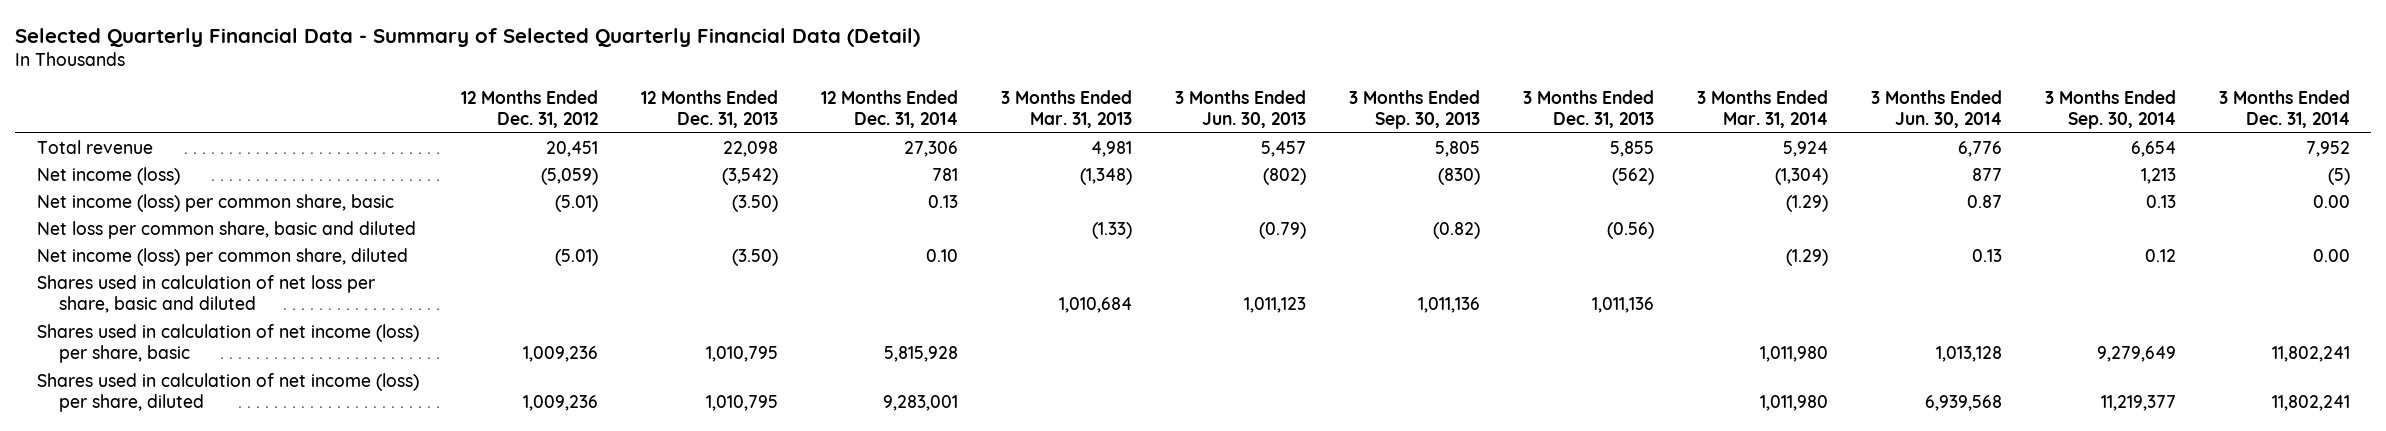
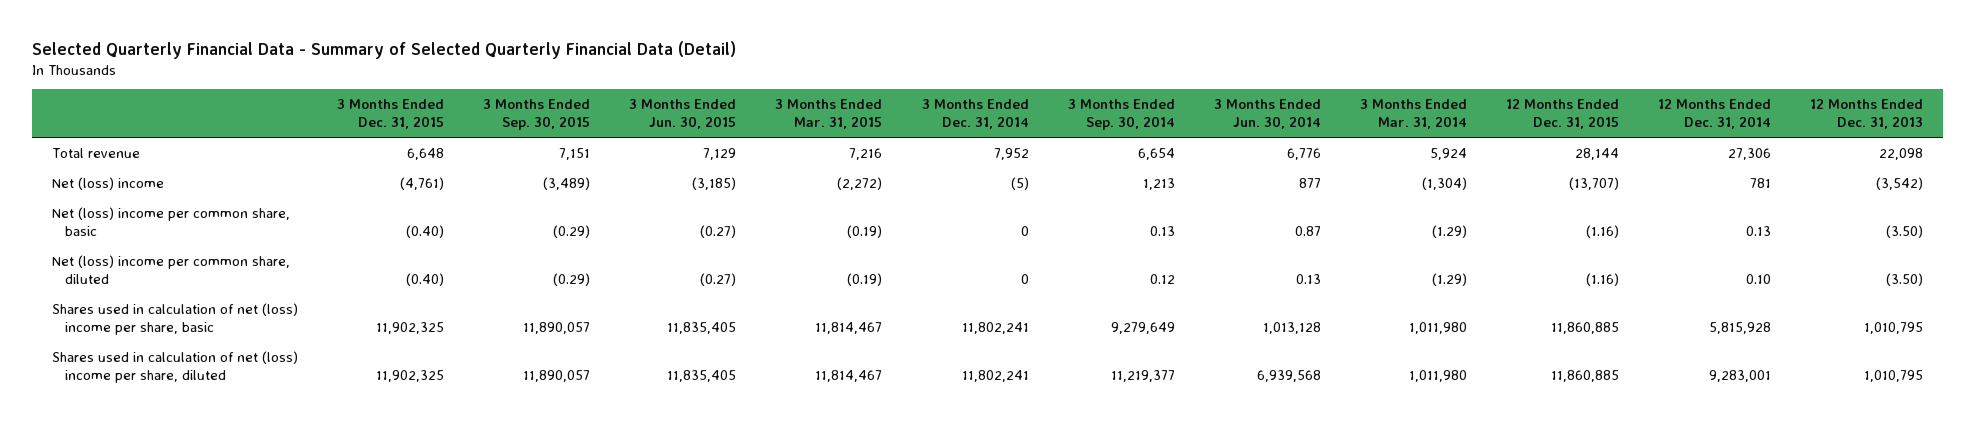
- | 12 Months Ended Dec. 31, 2012 | 12 Months Ended Dec. 31, 2013 | 12 Months Ended Dec. 31, 2014 | 3 Months Ended Mar. 31, 2013 | 3 Months Ended Jun. 30, 2013 | 3 Months Ended Sep. 30, 2013 | 3 Months Ended Dec. 31, 2013 | 3 Months Ended Mar. 31, 2014 | 3 Months Ended Jun. 30, 2014 | 3 Months Ended Sep. 30, 2014 | 3 Months Ended Dec. 31, 2014
+ | 3 Months Ended Dec. 31, 2015 | 3 Months Ended Sep. 30, 2015 | 3 Months Ended Jun. 30, 2015 | 3 Months Ended Mar. 31, 2015 | 3 Months Ended Dec. 31, 2014 | 3 Months Ended Sep. 30, 2014 | 3 Months Ended Jun. 30, 2014 | 3 Months Ended Mar. 31, 2014 | 12 Months Ended Dec. 31, 2015 | 12 Months Ended Dec. 31, 2014 | 12 Months Ended Dec. 31, 2013
- Net income (loss) | (5,059) | (3,542) | 781 | (1,348) | (802) | (830) | (562) | (1,304) | 877 | 1,213 | (5)
- Net income (loss) per common share, basic | (5.01) | (3.50) | 0.13 | | | | | (1.29) | 0.87 | 0.13 | 0.00
- Net loss per common share, basic and diluted | | | | (1.33) | (0.79) | (0.82) | (0.56) | | | |
- Net income (loss) per common share, diluted | (5.01) | (3.50) | 0.10 | | | | | (1.29) | 0.13 | 0.12 | 0.00
- Shares used in calculation of net loss per share, basic and diluted | | | | 1,010,684 | 1,011,123 | 1,011,136 | 1,011,136 | | | |
- Shares used in calculation of net income (loss) per share, basic | 1,009,236 | 1,010,795 | 5,815,928 | | | | | 1,011,980 | 1,013,128 | 9,279,649 | 11,802,241
- Shares used in calculation of net income (loss) per share, diluted | 1,009,236 | 1,010,795 | 9,283,001 | | | | | 1,011,980 | 6,939,568 | 11,219,377 | 11,802,241
+ Net (loss) income | (4,761) | (3,489) | (3,185) | (2,272) | (5) | 1,213 | 877 | (1,304) | (13,707) | 781 | (3,542)
+ Net (loss) income per common share, basic | (0.40) | (0.29) | (0.27) | (0.19) | 0 | 0.13 | 0.87 | (1.29) | (1.16) | 0.13 | (3.50)
+ Net (loss) income per common share, diluted | (0.40) | (0.29) | (0.27) | (0.19) | 0 | 0.12 | 0.13 | (1.29) | (1.16) | 0.10 | (3.50)
+ Shares used in calculation of net (loss) income per share, basic | 11,902,325 | 11,890,057 | 11,835,405 | 11,814,467 | 11,802,241 | 9,279,649 | 1,013,128 | 1,011,980 | 11,860,885 | 5,815,928 | 1,010,795
+ Shares used in calculation of net (loss) income per share, diluted | 11,902,325 | 11,890,057 | 11,835,405 | 11,814,467 | 11,802,241 | 11,219,377 | 6,939,568 | 1,011,980 | 11,860,885 | 9,283,001 | 1,010,795

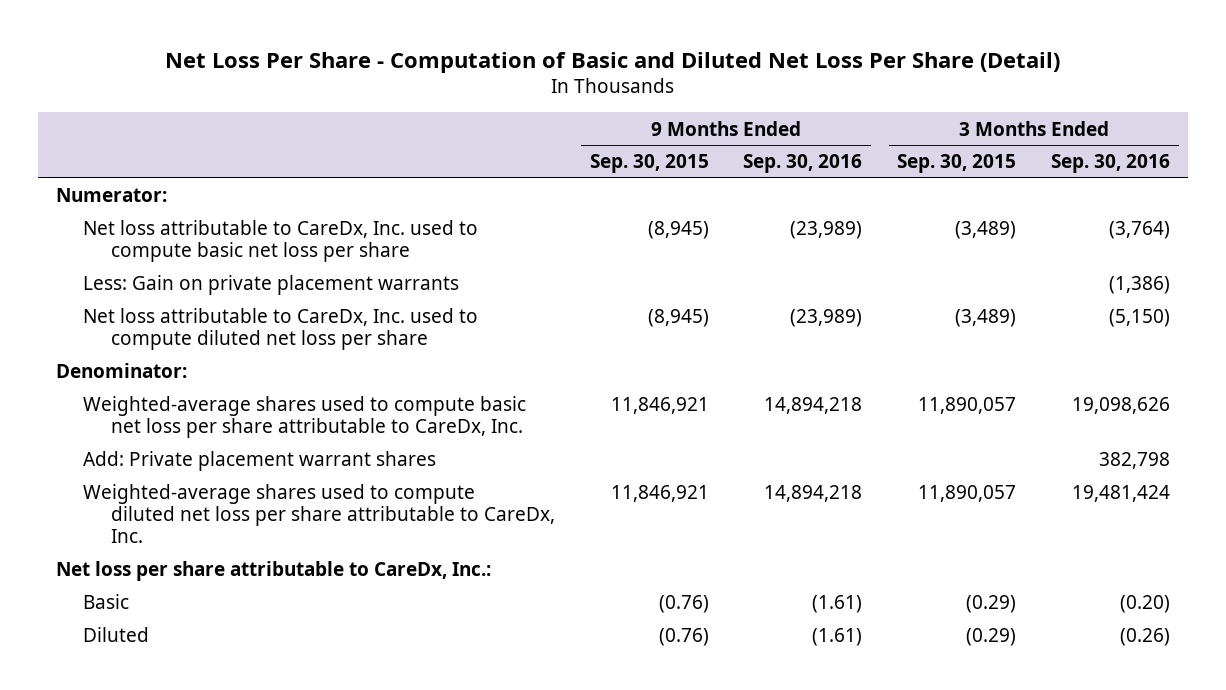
- Selected Quarterly Financial Data - Summary of Selected Quarterly Financial Data (Detail)
+ Net Loss Per Share - Computation of Basic and Diluted Net Loss Per Share (Detail)
- | 3 Months Ended Dec. 31, 2015 | 3 Months Ended Sep. 30, 2015 | 3 Months Ended Jun. 30, 2015 | 3 Months Ended Mar. 31, 2015 | 3 Months Ended Dec. 31, 2014 | 3 Months Ended Sep. 30, 2014 | 3 Months Ended Jun. 30, 2014 | 3 Months Ended Mar. 31, 2014 | 12 Months Ended Dec. 31, 2015 | 12 Months Ended Dec. 31, 2014 | 12 Months Ended Dec. 31, 2013
+ | 9 Months Ended Sep. 30, 2015 | 9 Months Ended Sep. 30, 2016 | 3 Months Ended Sep. 30, 2015 | 3 Months Ended Sep. 30, 2016
- Total revenue | 6,648 | 7,151 | 7,129 | 7,216 | 7,952 | 6,654 | 6,776 | 5,924 | 28,144 | 27,306 | 22,098
- Net (loss) income | (4,761) | (3,489) | (3,185) | (2,272) | (5) | 1,213 | 877 | (1,304) | (13,707) | 781 | (3,542)
- Net (loss) income per common share, basic | (0.40) | (0.29) | (0.27) | (0.19) | 0 | 0.13 | 0.87 | (1.29) | (1.16) | 0.13 | (3.50)
- Net (loss) income per common share, diluted | (0.40) | (0.29) | (0.27) | (0.19) | 0 | 0.12 | 0.13 | (1.29) | (1.16) | 0.10 | (3.50)
- Shares used in calculation of net (loss) income per share, basic | 11,902,325 | 11,890,057 | 11,835,405 | 11,814,467 | 11,802,241 | 9,279,649 | 1,013,128 | 1,011,980 | 11,860,885 | 5,815,928 | 1,010,795
- Shares used in calculation of net (loss) income per share, diluted | 11,902,325 | 11,890,057 | 11,835,405 | 11,814,467 | 11,802,241 | 11,219,377 | 6,939,568 | 1,011,980 | 11,860,885 | 9,283,001 | 1,010,795
+ Numerator:
+ Net loss attributable to CareDx, Inc. used to compute basic net loss per share | (8,945) | (23,989) | (3,489) | (3,764)
+ Less: Gain on private placement warrants | | | | (1,386)
+ Net loss attributable to CareDx, Inc. used to compute diluted net loss per share | (8,945) | (23,989) | (3,489) | (5,150)
+ Denominator:
+ Weighted-average shares used to compute basic net loss per share attributable to CareDx, Inc. | 11,846,921 | 14,894,218 | 11,890,057 | 19,098,626
+ Add: Private placement warrant shares | | | | 382,798
+ Weighted-average shares used to compute diluted net loss per share attributable to CareDx, Inc. | 11,846,921 | 14,894,218 | 11,890,057 | 19,481,424
+ Net loss per share attributable to CareDx, Inc.:
+ Basic | (0.76) | (1.61) | (0.29) | (0.20)
+ Diluted | (0.76) | (1.61) | (0.29) | (0.26)

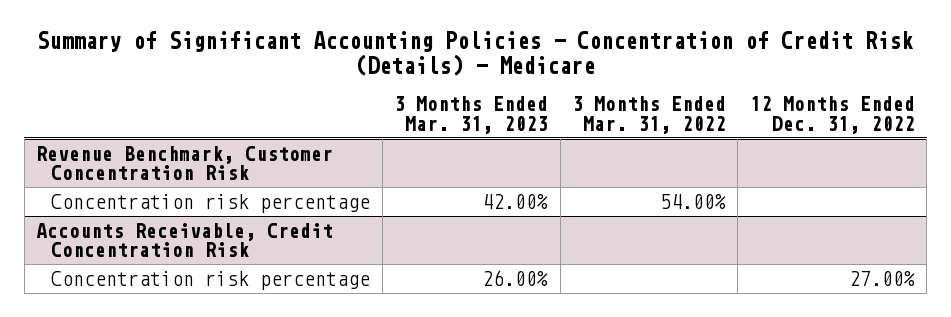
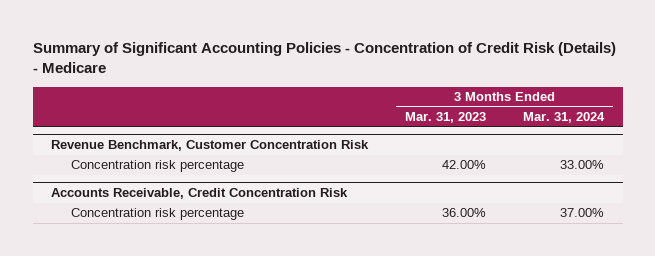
- | 3 Months Ended Mar. 31, 2023 | 3 Months Ended Mar. 31, 2022 | 12 Months Ended Dec. 31, 2022
+ | 3 Months Ended Mar. 31, 2023 | 3 Months Ended Mar. 31, 2024
@ Accounts Receivable, Credit Concentration Risk
- Concentration risk percentage | 26.00% | | 27.00%
+ Concentration risk percentage | 36.00% | 37.00%

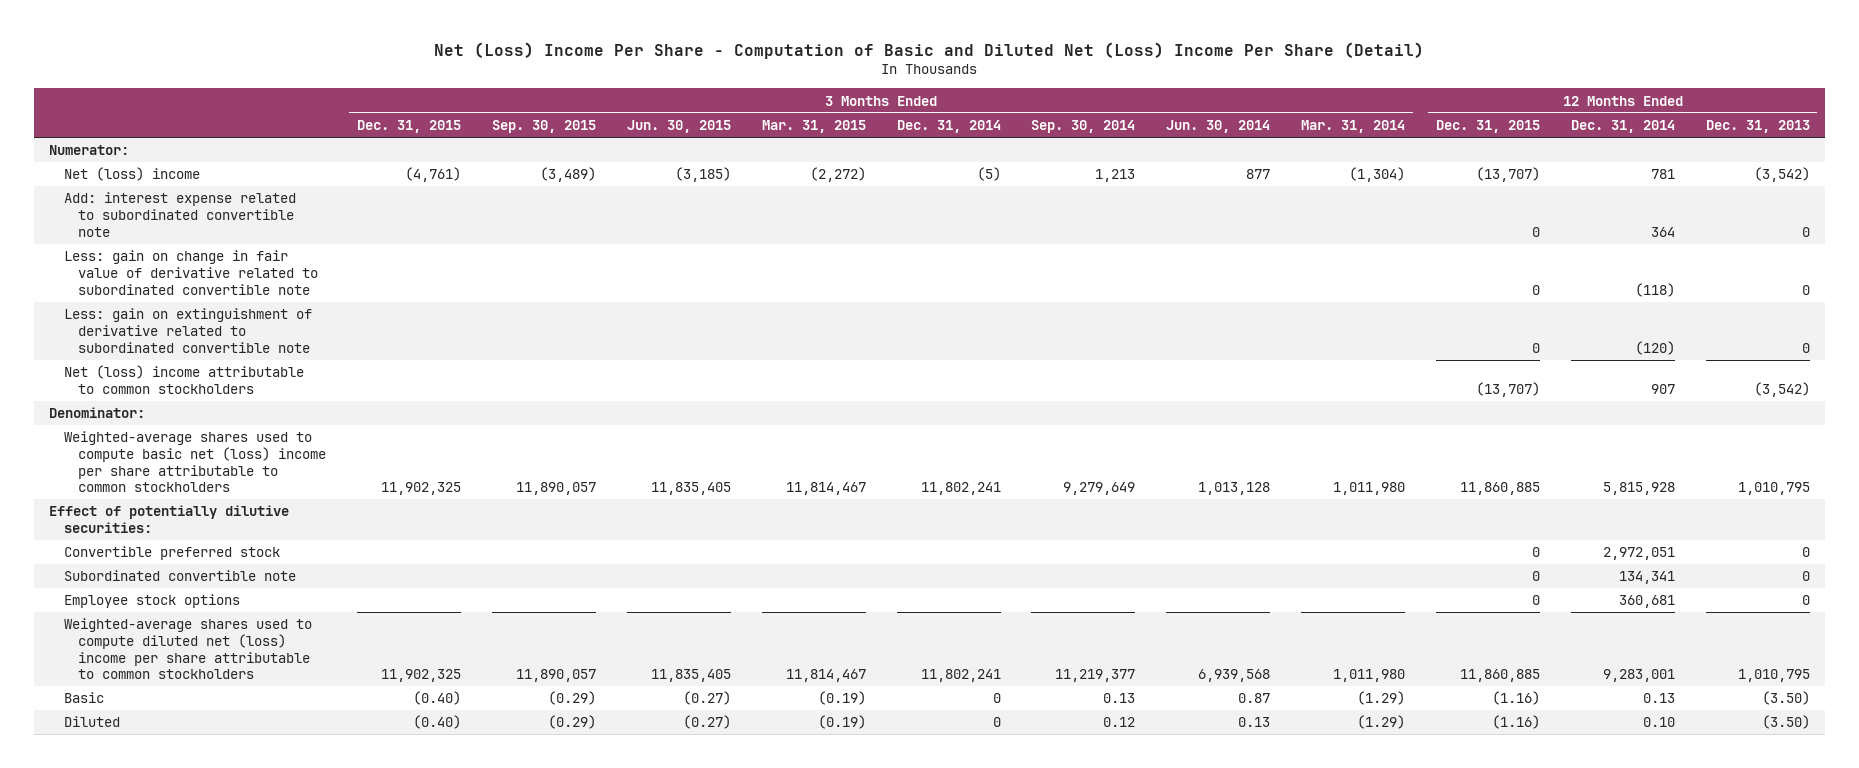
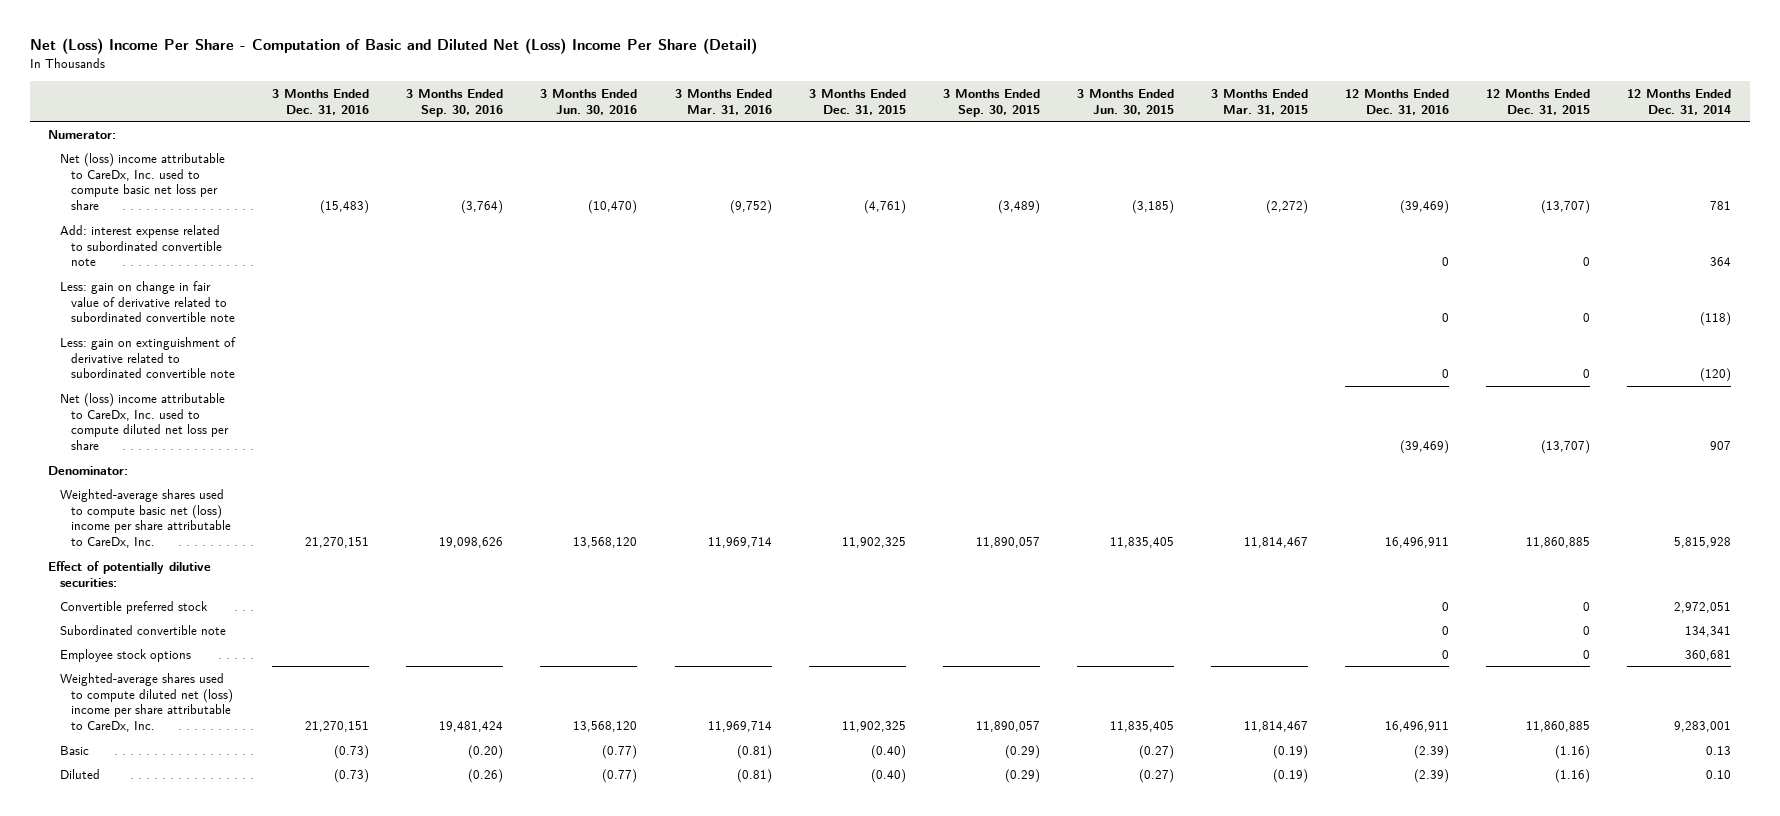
- | 3 Months Ended Dec. 31, 2015 | 3 Months Ended Sep. 30, 2015 | 3 Months Ended Jun. 30, 2015 | 3 Months Ended Mar. 31, 2015 | 3 Months Ended Dec. 31, 2014 | 3 Months Ended Sep. 30, 2014 | 3 Months Ended Jun. 30, 2014 | 3 Months Ended Mar. 31, 2014 | 12 Months Ended Dec. 31, 2015 | 12 Months Ended Dec. 31, 2014 | 12 Months Ended Dec. 31, 2013
+ | 3 Months Ended Dec. 31, 2016 | 3 Months Ended Sep. 30, 2016 | 3 Months Ended Jun. 30, 2016 | 3 Months Ended Mar. 31, 2016 | 3 Months Ended Dec. 31, 2015 | 3 Months Ended Sep. 30, 2015 | 3 Months Ended Jun. 30, 2015 | 3 Months Ended Mar. 31, 2015 | 12 Months Ended Dec. 31, 2016 | 12 Months Ended Dec. 31, 2015 | 12 Months Ended Dec. 31, 2014
- Net (loss) income | (4,761) | (3,489) | (3,185) | (2,272) | (5) | 1,213 | 877 | (1,304) | (13,707) | 781 | (3,542)
+ Net (loss) income attributable to CareDx, Inc. used to compute basic net loss per share | (15,483) | (3,764) | (10,470) | (9,752) | (4,761) | (3,489) | (3,185) | (2,272) | (39,469) | (13,707) | 781
- Net (loss) income attributable to common stockholders | | | | | | | | | (13,707) | 907 | (3,542)
+ Net (loss) income attributable to CareDx, Inc. used to compute diluted net loss per share | | | | | | | | | (39,469) | (13,707) | 907
- Weighted-average shares used to compute basic net (loss) income per share attributable to common stockholders | 11,902,325 | 11,890,057 | 11,835,405 | 11,814,467 | 11,802,241 | 9,279,649 | 1,013,128 | 1,011,980 | 11,860,885 | 5,815,928 | 1,010,795
+ Weighted-average shares used to compute basic net (loss) income per share attributable to CareDx, Inc. | 21,270,151 | 19,098,626 | 13,568,120 | 11,969,714 | 11,902,325 | 11,890,057 | 11,835,405 | 11,814,467 | 16,496,911 | 11,860,885 | 5,815,928
- Weighted-average shares used to compute diluted net (loss) income per share attributable to common stockholders | 11,902,325 | 11,890,057 | 11,835,405 | 11,814,467 | 11,802,241 | 11,219,377 | 6,939,568 | 1,011,980 | 11,860,885 | 9,283,001 | 1,010,795
+ Weighted-average shares used to compute diluted net (loss) income per share attributable to CareDx, Inc. | 21,270,151 | 19,481,424 | 13,568,120 | 11,969,714 | 11,902,325 | 11,890,057 | 11,835,405 | 11,814,467 | 16,496,911 | 11,860,885 | 9,283,001

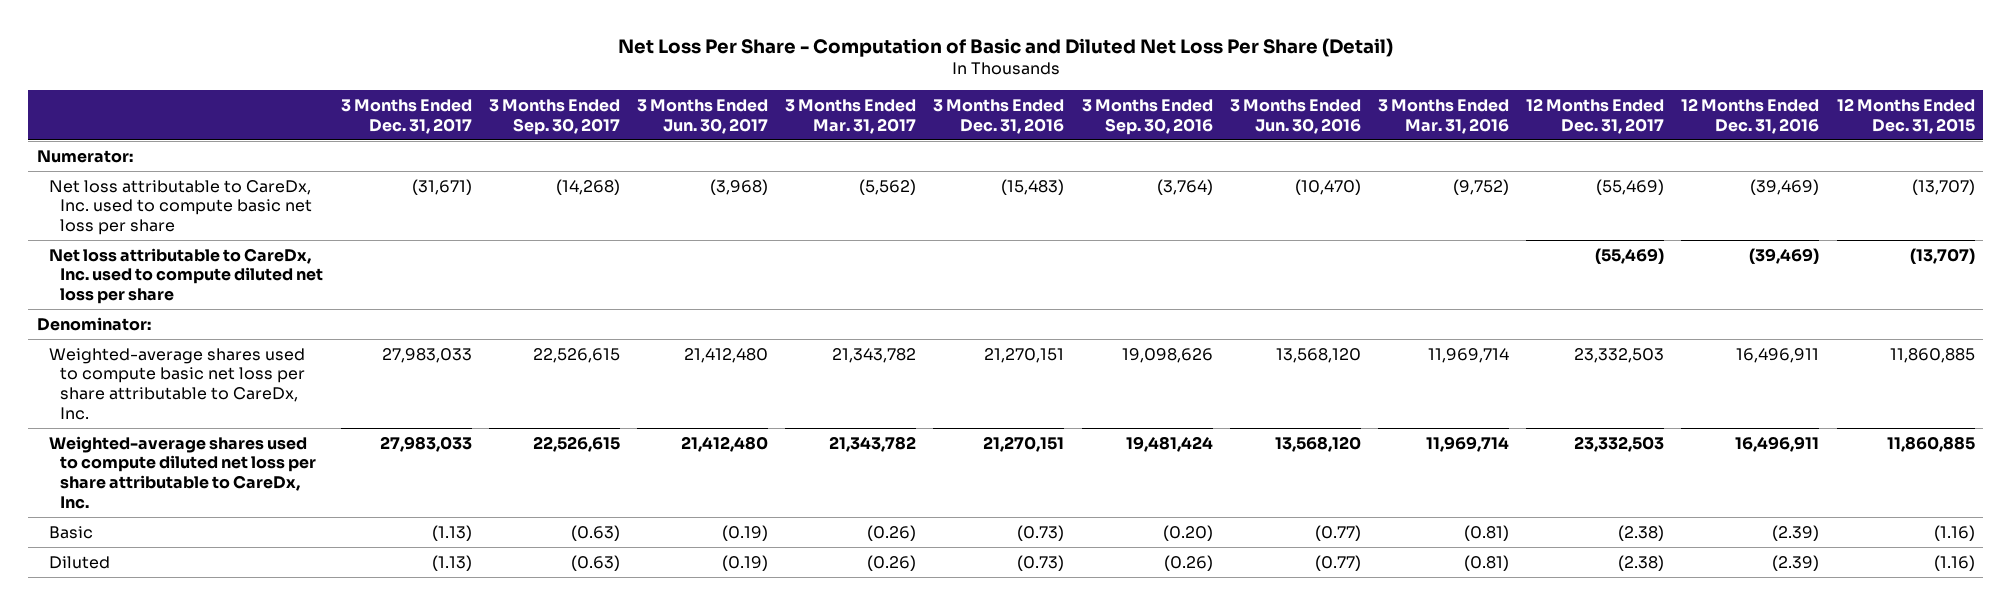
- Net (Loss) Income Per Share - Computation of Basic and Diluted Net (Loss) Income Per Share (Detail)
+ Net Loss Per Share - Computation of Basic and Diluted Net Loss Per Share (Detail)
- | 3 Months Ended Dec. 31, 2016 | 3 Months Ended Sep. 30, 2016 | 3 Months Ended Jun. 30, 2016 | 3 Months Ended Mar. 31, 2016 | 3 Months Ended Dec. 31, 2015 | 3 Months Ended Sep. 30, 2015 | 3 Months Ended Jun. 30, 2015 | 3 Months Ended Mar. 31, 2015 | 12 Months Ended Dec. 31, 2016 | 12 Months Ended Dec. 31, 2015 | 12 Months Ended Dec. 31, 2014
+ | 3 Months Ended Dec. 31, 2017 | 3 Months Ended Sep. 30, 2017 | 3 Months Ended Jun. 30, 2017 | 3 Months Ended Mar. 31, 2017 | 3 Months Ended Dec. 31, 2016 | 3 Months Ended Sep. 30, 2016 | 3 Months Ended Jun. 30, 2016 | 3 Months Ended Mar. 31, 2016 | 12 Months Ended Dec. 31, 2017 | 12 Months Ended Dec. 31, 2016 | 12 Months Ended Dec. 31, 2015
- Net (loss) income attributable to CareDx, Inc. used to compute basic net loss per share | (15,483) | (3,764) | (10,470) | (9,752) | (4,761) | (3,489) | (3,185) | (2,272) | (39,469) | (13,707) | 781
- Add: interest expense related to subordinated convertible note | | | | | | | | | 0 | 0 | 364
- Less: gain on change in fair value of derivative related to subordinated convertible note | | | | | | | | | 0 | 0 | (118)
- Less: gain on extinguishment of derivative related to subordinated convertible note | | | | | | | | | 0 | 0 | (120)
- Net (loss) income attributable to CareDx, Inc. used to compute diluted net loss per share | | | | | | | | | (39,469) | (13,707) | 907
+ Net loss attributable to CareDx, Inc. used to compute basic net loss per share | (31,671) | (14,268) | (3,968) | (5,562) | (15,483) | (3,764) | (10,470) | (9,752) | (55,469) | (39,469) | (13,707)
+ Net loss attributable to CareDx, Inc. used to compute diluted net loss per share | | | | | | | | | (55,469) | (39,469) | (13,707)
- Weighted-average shares used to compute basic net (loss) income per share attributable to CareDx, Inc. | 21,270,151 | 19,098,626 | 13,568,120 | 11,969,714 | 11,902,325 | 11,890,057 | 11,835,405 | 11,814,467 | 16,496,911 | 11,860,885 | 5,815,928
- Effect of potentially dilutive securities:
- Convertible preferred stock | | | | | | | | | 0 | 0 | 2,972,051
- Subordinated convertible note | | | | | | | | | 0 | 0 | 134,341
- Employee stock options | | | | | | | | | 0 | 0 | 360,681
- Weighted-average shares used to compute diluted net (loss) income per share attributable to CareDx, Inc. | 21,270,151 | 19,481,424 | 13,568,120 | 11,969,714 | 11,902,325 | 11,890,057 | 11,835,405 | 11,814,467 | 16,496,911 | 11,860,885 | 9,283,001
+ Weighted-average shares used to compute basic net loss per share attributable to CareDx, Inc. | 27,983,033 | 22,526,615 | 21,412,480 | 21,343,782 | 21,270,151 | 19,098,626 | 13,568,120 | 11,969,714 | 23,332,503 | 16,496,911 | 11,860,885
+ Weighted-average shares used to compute diluted net loss per share attributable to CareDx, Inc. | 27,983,033 | 22,526,615 | 21,412,480 | 21,343,782 | 21,270,151 | 19,481,424 | 13,568,120 | 11,969,714 | 23,332,503 | 16,496,911 | 11,860,885

